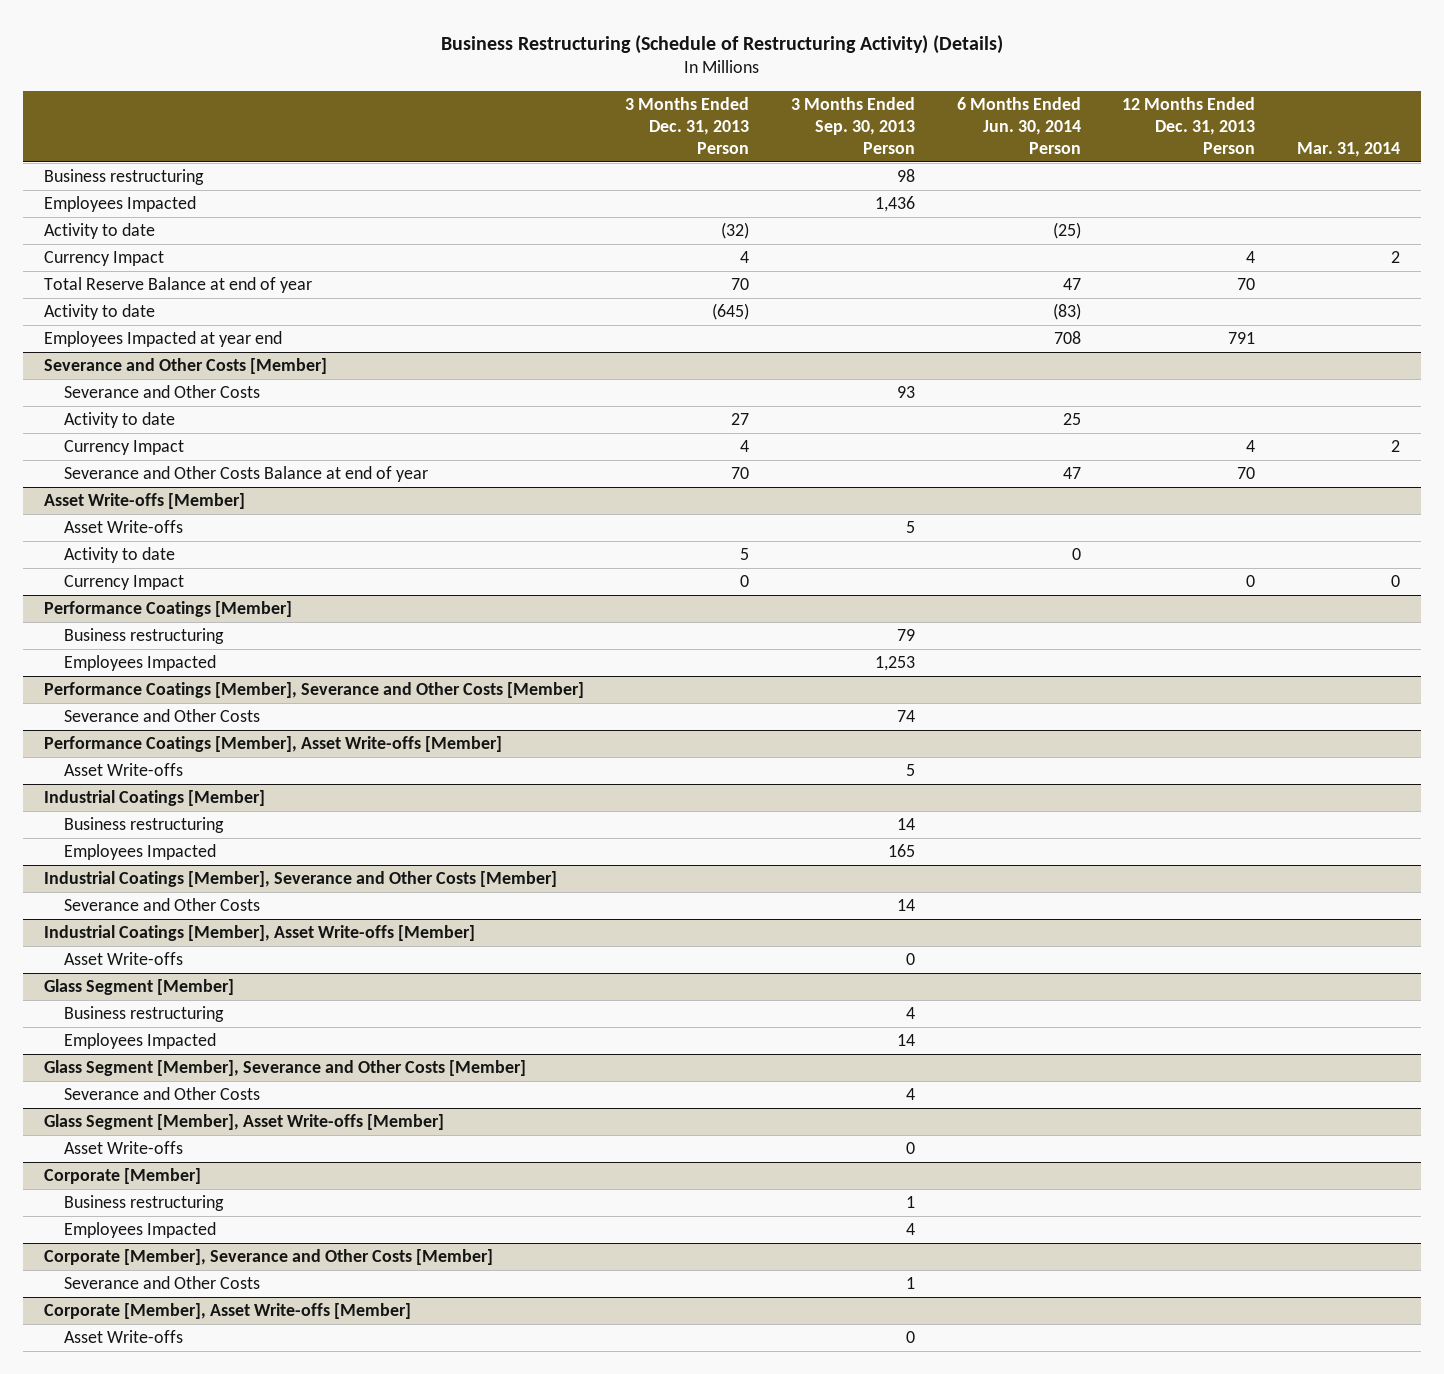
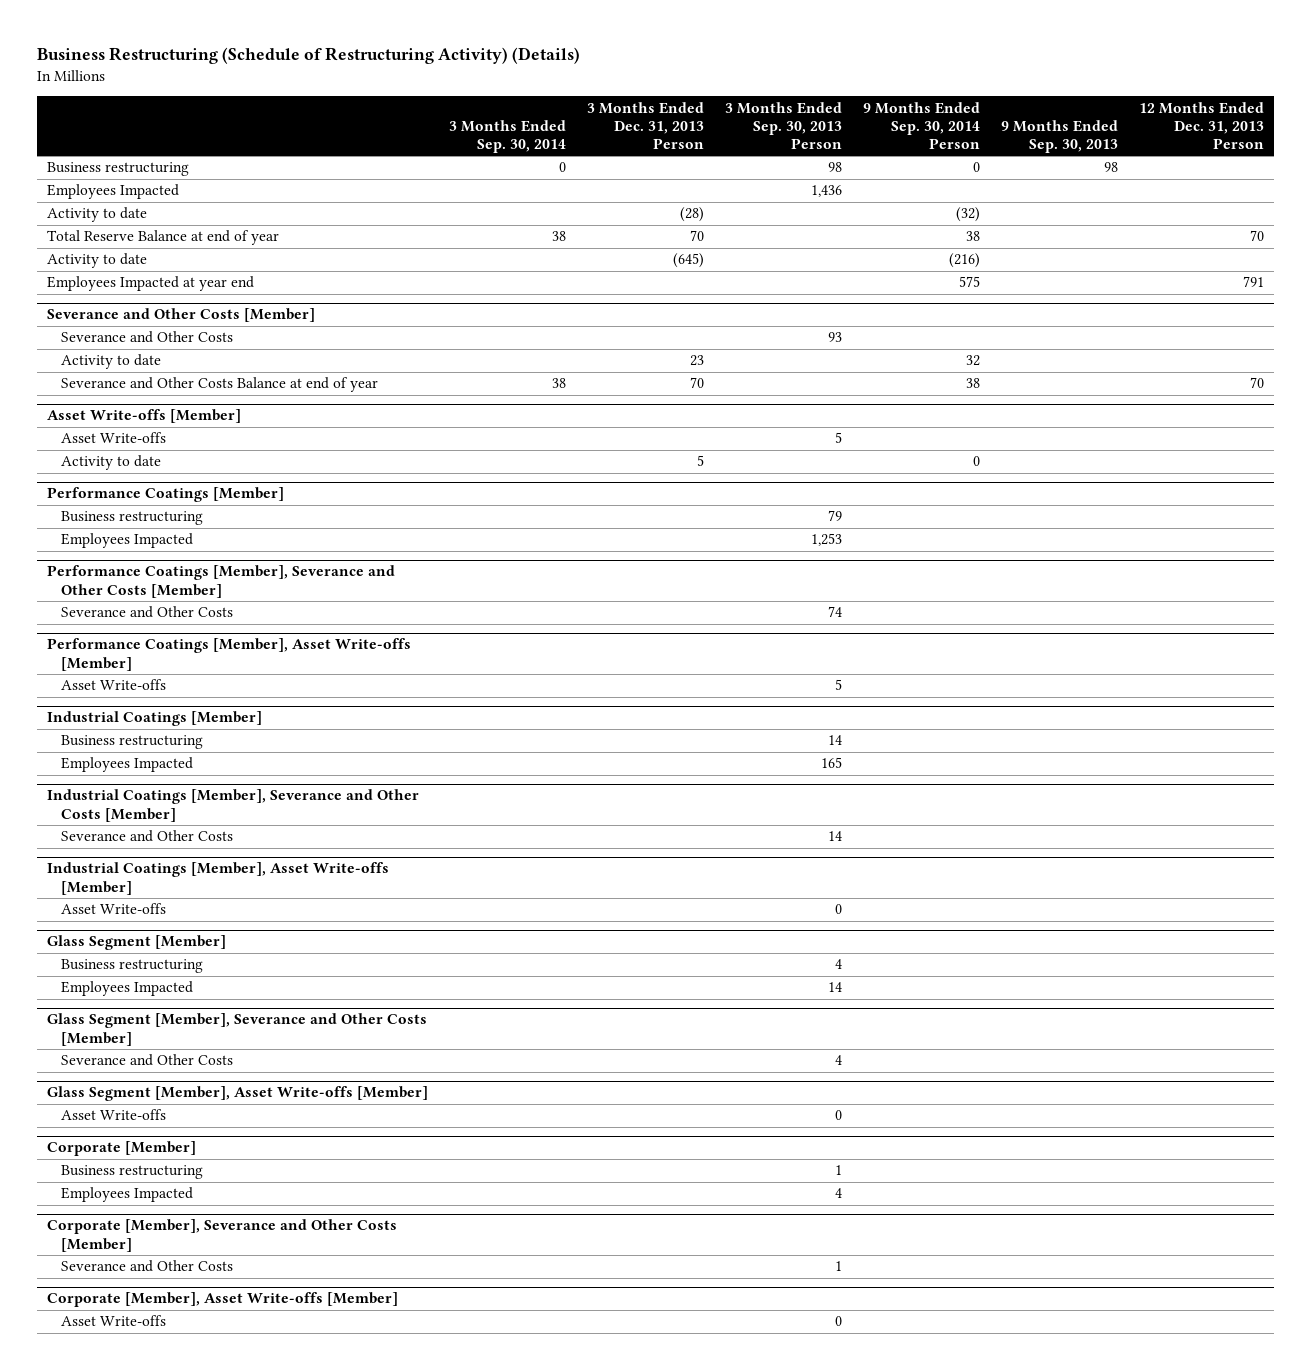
- | 3 Months Ended Dec. 31, 2013 Person | 3 Months Ended Sep. 30, 2013 Person | 6 Months Ended Jun. 30, 2014 Person | 12 Months Ended Dec. 31, 2013 Person | Mar. 31, 2014
+ | 3 Months Ended Sep. 30, 2014 | 3 Months Ended Dec. 31, 2013 Person | 3 Months Ended Sep. 30, 2013 Person | 9 Months Ended Sep. 30, 2014 Person | 9 Months Ended Sep. 30, 2013 | 12 Months Ended Dec. 31, 2013 Person
- Activity to date | (32) | | (25) | |
- Currency Impact | 4 | | | 4 | 2
+ Activity to date | | (28) | | (32) | |
@ Severance and Other Costs [Member]
- Activity to date | 27 | | 25 | |
- Currency Impact | 4 | | | 4 | 2
+ Activity to date | | 23 | | 32 | |
@ Asset Write-offs [Member]
- Currency Impact | 0 | | | 0 | 0

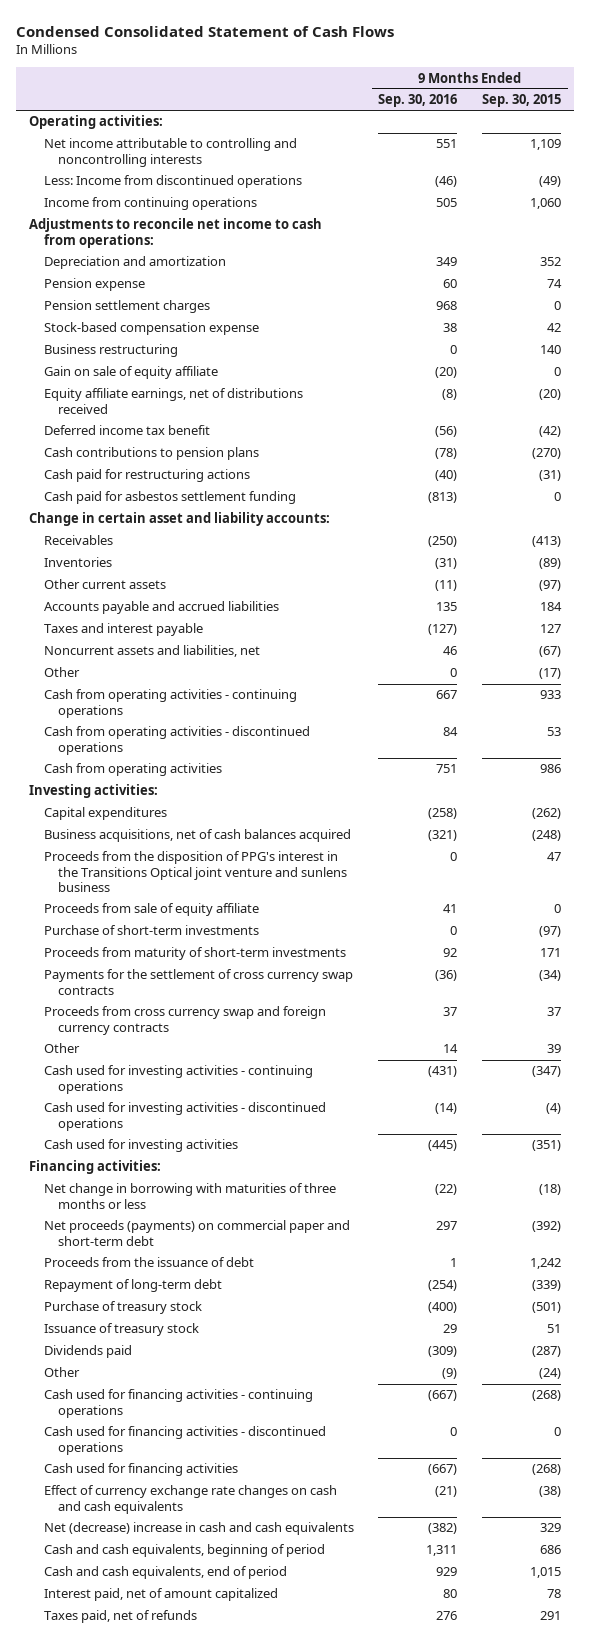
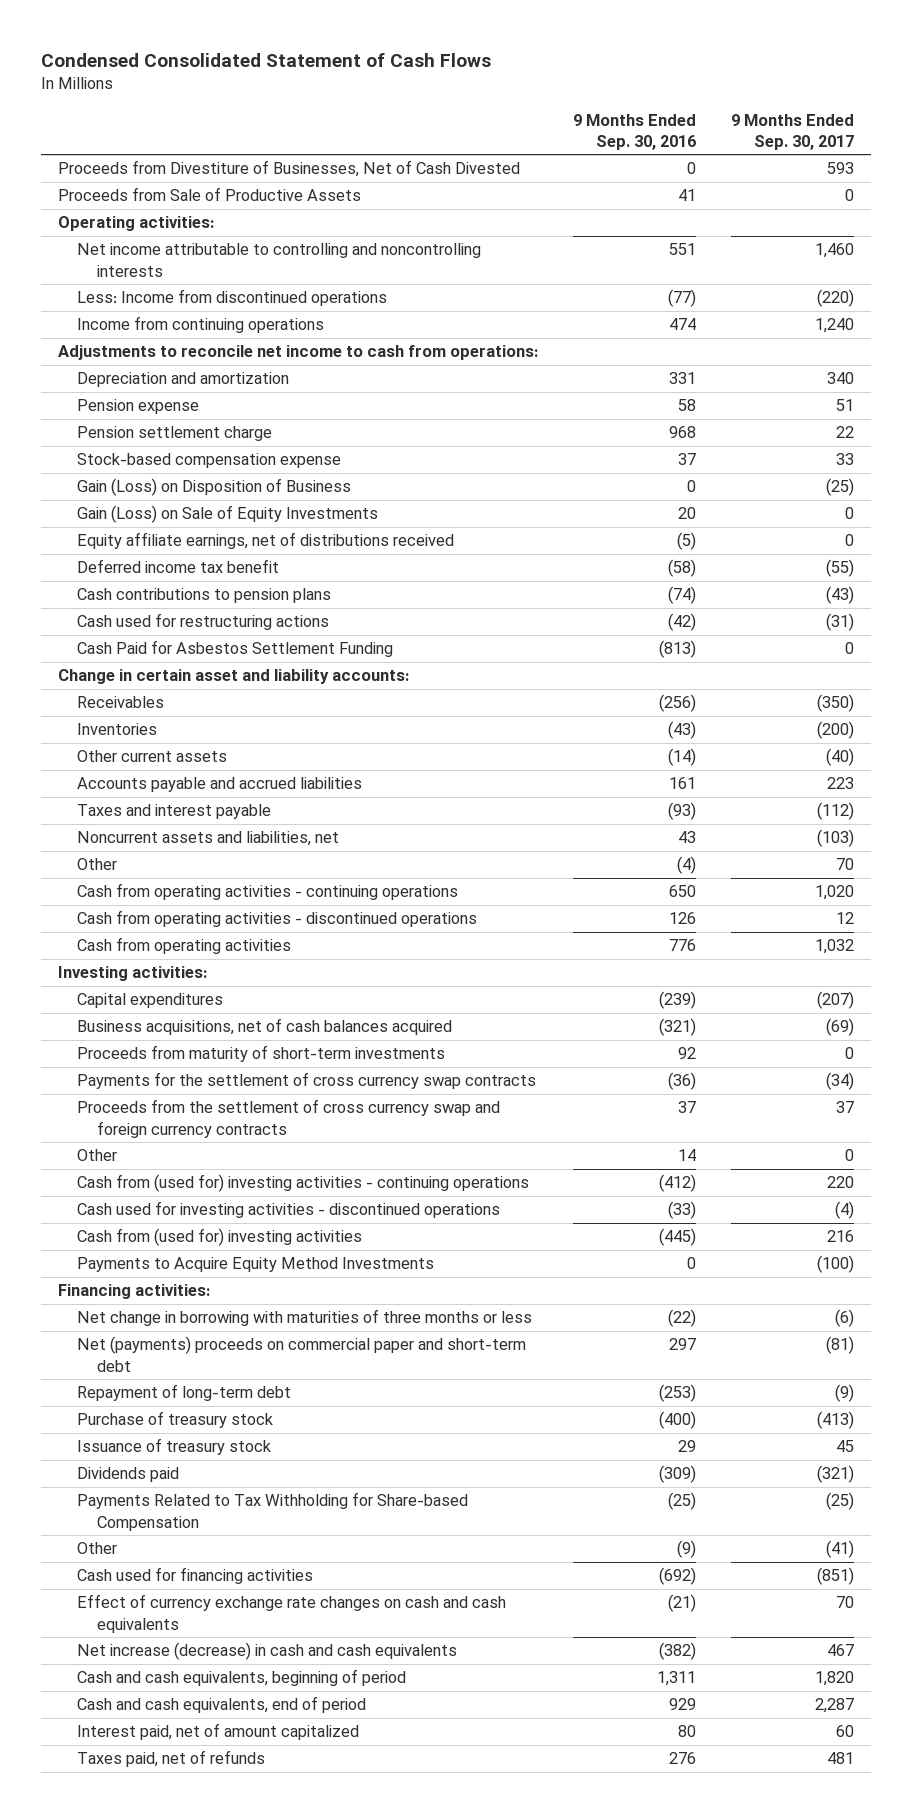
- | 9 Months Ended Sep. 30, 2016 | 9 Months Ended Sep. 30, 2015
+ | 9 Months Ended Sep. 30, 2016 | 9 Months Ended Sep. 30, 2017
+ Proceeds from Divestiture of Businesses, Net of Cash Divested | 0 | 593
+ Proceeds from Sale of Productive Assets | 41 | 0
- Less: Income from discontinued operations | (46) | (49)
- Income from continuing operations | 505 | 1,060
+ Less: Income from discontinued operations | (77) | (220)
+ Income from continuing operations | 474 | 1,240
- Depreciation and amortization | 349 | 352
- Pension expense | 60 | 74
- Pension settlement charges | 968 | 0
- Stock-based compensation expense | 38 | 42
- Business restructuring | 0 | 140
- Gain on sale of equity affiliate | (20) | 0
- Equity affiliate earnings, net of distributions received | (8) | (20)
- Deferred income tax benefit | (56) | (42)
- Cash contributions to pension plans | (78) | (270)
- Cash paid for restructuring actions | (40) | (31)
- Cash paid for asbestos settlement funding | (813) | 0
+ Depreciation and amortization | 331 | 340
+ Pension expense | 58 | 51
+ Pension settlement charge | 968 | 22
+ Stock-based compensation expense | 37 | 33
+ Gain (Loss) on Disposition of Business | 0 | (25)
+ Gain (Loss) on Sale of Equity Investments | 20 | 0
+ Equity affiliate earnings, net of distributions received | (5) | 0
+ Deferred income tax benefit | (58) | (55)
+ Cash contributions to pension plans | (74) | (43)
+ Cash used for restructuring actions | (42) | (31)
+ Cash Paid for Asbestos Settlement Funding | (813) | 0
- Receivables | (250) | (413)
- Inventories | (31) | (89)
- Other current assets | (11) | (97)
- Accounts payable and accrued liabilities | 135 | 184
- Taxes and interest payable | (127) | 127
- Noncurrent assets and liabilities, net | 46 | (67)
- Other | 0 | (17)
- Cash from operating activities - continuing operations | 667 | 933
- Cash from operating activities - discontinued operations | 84 | 53
- Cash from operating activities | 751 | 986
+ Receivables | (256) | (350)
+ Inventories | (43) | (200)
+ Other current assets | (14) | (40)
+ Accounts payable and accrued liabilities | 161 | 223
+ Taxes and interest payable | (93) | (112)
+ Noncurrent assets and liabilities, net | 43 | (103)
+ Other | (4) | 70
+ Cash from operating activities - continuing operations | 650 | 1,020
+ Cash from operating activities - discontinued operations | 126 | 12
+ Cash from operating activities | 776 | 1,032
- Capital expenditures | (258) | (262)
+ Capital expenditures | (239) | (207)
- Proceeds from the disposition of PPG's interest in the Transitions Optical joint venture and sunlens business | 0 | 47
- Proceeds from sale of equity affiliate | 41 | 0
- Purchase of short-term investments | 0 | (97)
- Proceeds from cross currency swap and foreign currency contracts | 37 | 37
+ Proceeds from the settlement of cross currency swap and foreign currency contracts | 37 | 37
- Cash used for investing activities - continuing operations | (431) | (347)
- Cash used for investing activities - discontinued operations | (14) | (4)
- Cash used for investing activities | (445) | (351)
+ Cash from (used for) investing activities - continuing operations | (412) | 220
+ Cash used for investing activities - discontinued operations | (33) | (4)
+ Cash from (used for) investing activities | (445) | 216
+ Payments to Acquire Equity Method Investments | 0 | (100)
- Net proceeds (payments) on commercial paper and short-term debt | 297 | (392)
- Proceeds from the issuance of debt | 1 | 1,242
- Repayment of long-term debt | (254) | (339)
+ Net (payments) proceeds on commercial paper and short-term debt | 297 | (81)
+ Repayment of long-term debt | (253) | (9)
+ Payments Related to Tax Withholding for Share-based Compensation | (25) | (25)
- Cash used for financing activities - continuing operations | (667) | (268)
- Cash used for financing activities - discontinued operations | 0 | 0
- Cash used for financing activities | (667) | (268)
+ Cash used for financing activities | (692) | (851)
- Net (decrease) increase in cash and cash equivalents | (382) | 329
+ Net increase (decrease) in cash and cash equivalents | (382) | 467

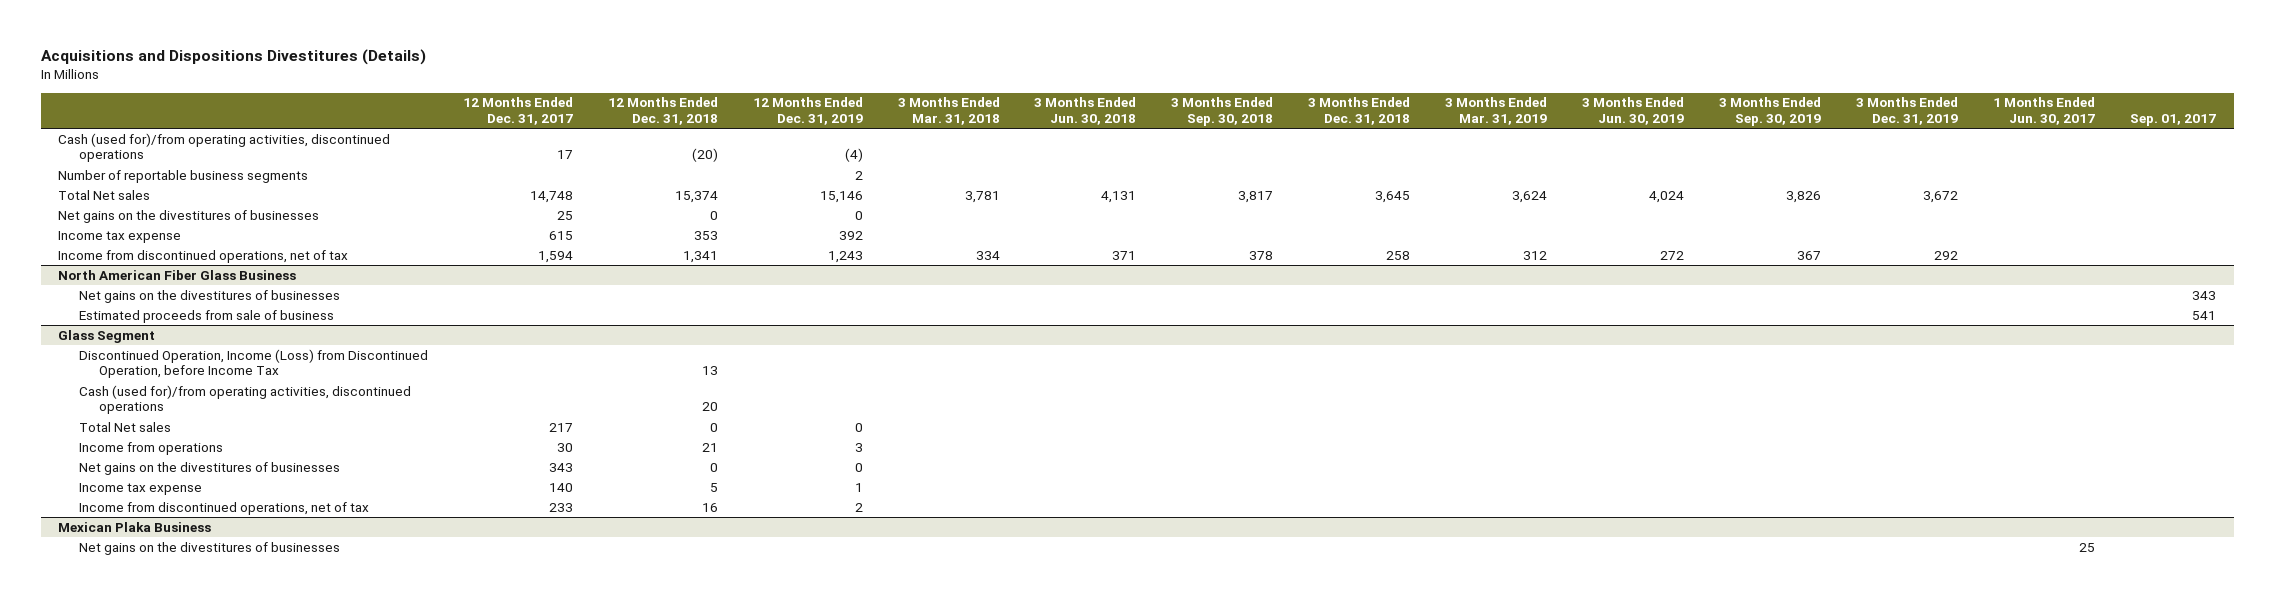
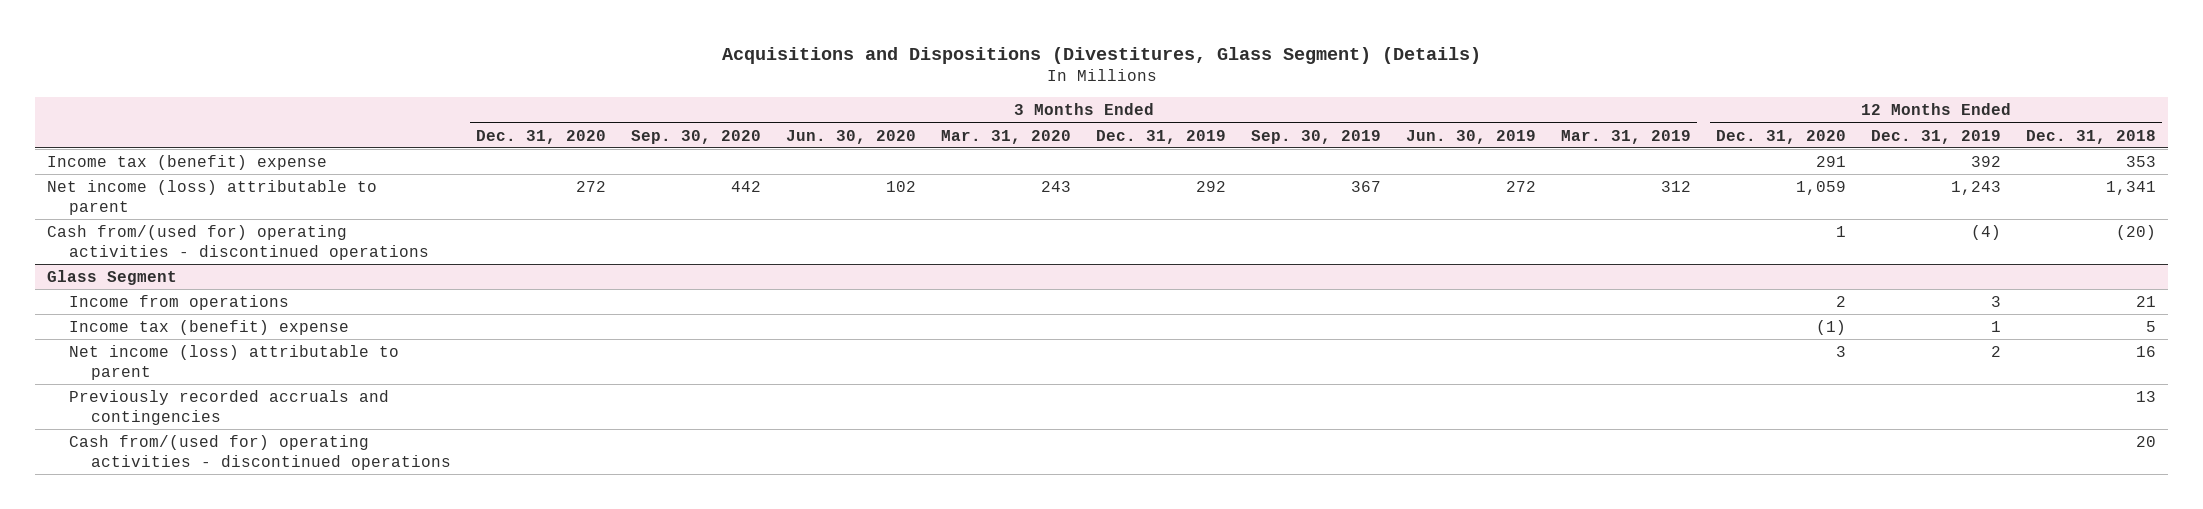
- Acquisitions and Dispositions Divestitures (Details)
+ Acquisitions and Dispositions (Divestitures, Glass Segment) (Details)
- | 12 Months Ended Dec. 31, 2017 | 12 Months Ended Dec. 31, 2018 | 12 Months Ended Dec. 31, 2019 | 3 Months Ended Mar. 31, 2018 | 3 Months Ended Jun. 30, 2018 | 3 Months Ended Sep. 30, 2018 | 3 Months Ended Dec. 31, 2018 | 3 Months Ended Mar. 31, 2019 | 3 Months Ended Jun. 30, 2019 | 3 Months Ended Sep. 30, 2019 | 3 Months Ended Dec. 31, 2019 | 1 Months Ended Jun. 30, 2017 | Sep. 01, 2017
+ | 3 Months Ended Dec. 31, 2020 | 3 Months Ended Sep. 30, 2020 | 3 Months Ended Jun. 30, 2020 | 3 Months Ended Mar. 31, 2020 | 3 Months Ended Dec. 31, 2019 | 3 Months Ended Sep. 30, 2019 | 3 Months Ended Jun. 30, 2019 | 3 Months Ended Mar. 31, 2019 | 12 Months Ended Dec. 31, 2020 | 12 Months Ended Dec. 31, 2019 | 12 Months Ended Dec. 31, 2018
- Cash (used for)/from operating activities, discontinued operations | 17 | (20) | (4) | | | | | | | | | |
- Number of reportable business segments | | | 2 | | | | | | | | | |
- Total Net sales | 14,748 | 15,374 | 15,146 | 3,781 | 4,131 | 3,817 | 3,645 | 3,624 | 4,024 | 3,826 | 3,672 | |
- Net gains on the divestitures of businesses | 25 | 0 | 0 | | | | | | | | | |
- Income tax expense | 615 | 353 | 392 | | | | | | | | | |
- Income from discontinued operations, net of tax | 1,594 | 1,341 | 1,243 | 334 | 371 | 378 | 258 | 312 | 272 | 367 | 292 | |
- North American Fiber Glass Business
- Net gains on the divestitures of businesses | | | | | | | | | | | | | 343
- Estimated proceeds from sale of business | | | | | | | | | | | | | 541
+ Income tax (benefit) expense | | | | | | | | | 291 | 392 | 353
+ Net income (loss) attributable to parent | 272 | 442 | 102 | 243 | 292 | 367 | 272 | 312 | 1,059 | 1,243 | 1,341
+ Cash from/(used for) operating activities - discontinued operations | | | | | | | | | 1 | (4) | (20)
@ Glass Segment
- Discontinued Operation, Income (Loss) from Discontinued Operation, before Income Tax | | 13 | | | | | | | | | | |
- Cash (used for)/from operating activities, discontinued operations | | 20 | | | | | | | | | | |
- Total Net sales | 217 | 0 | 0 | | | | | | | | | |
- Net gains on the divestitures of businesses | 343 | 0 | 0 | | | | | | | | | |
- Income tax expense | 140 | 5 | 1 | | | | | | | | | |
- Income from discontinued operations, net of tax | 233 | 16 | 2 | | | | | | | | | |
- Mexican Plaka Business
- Net gains on the divestitures of businesses | | | | | | | | | | | | 25 |
@ Glass Segment
+ Income tax (benefit) expense | | | | | | | | | (1) | 1 | 5
+ Net income (loss) attributable to parent | | | | | | | | | 3 | 2 | 16
+ Previously recorded accruals and contingencies | | | | | | | | | | | 13
+ Cash from/(used for) operating activities - discontinued operations | | | | | | | | | | | 20

